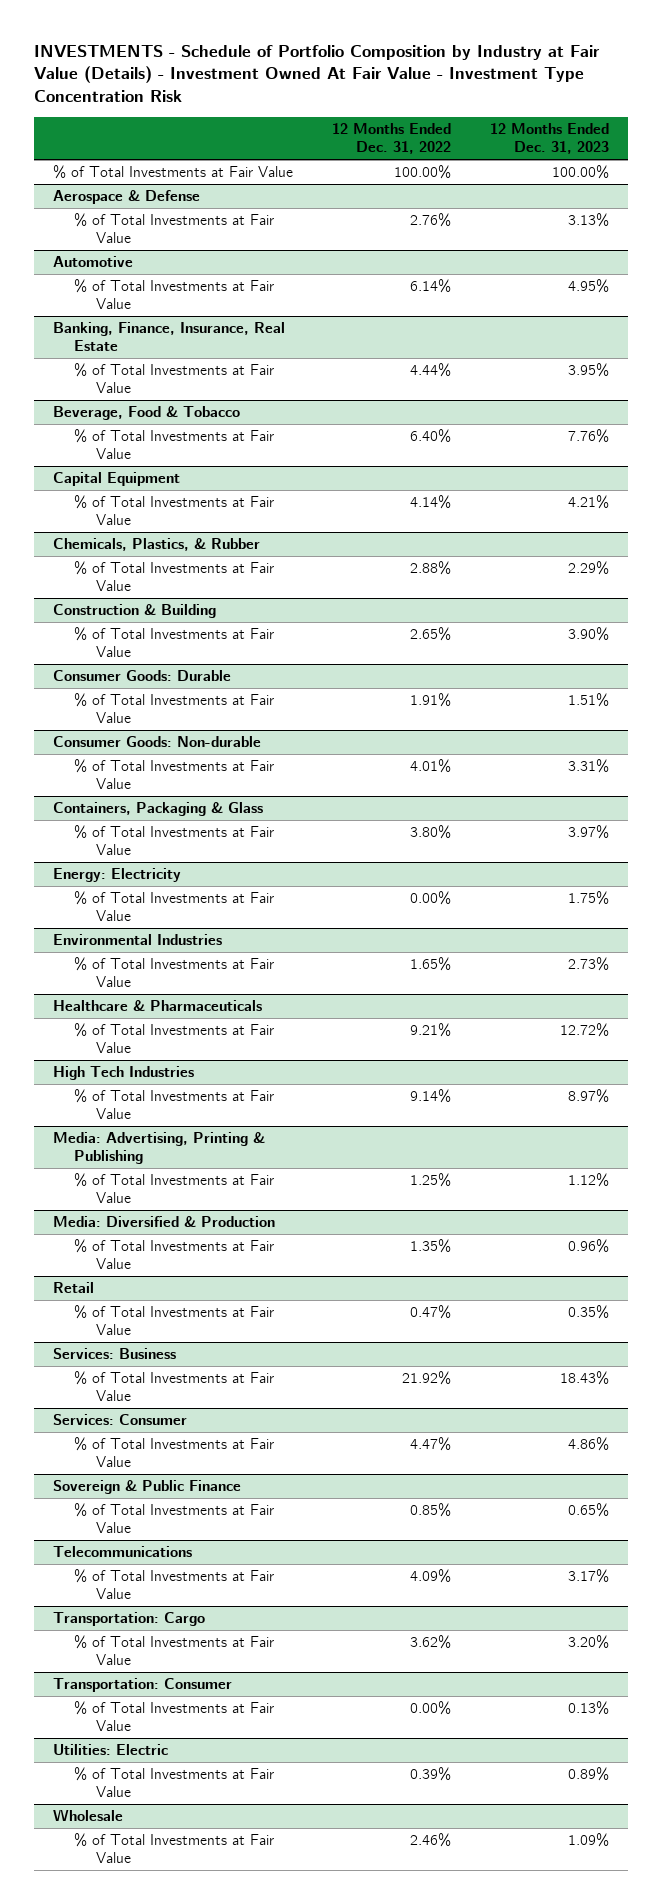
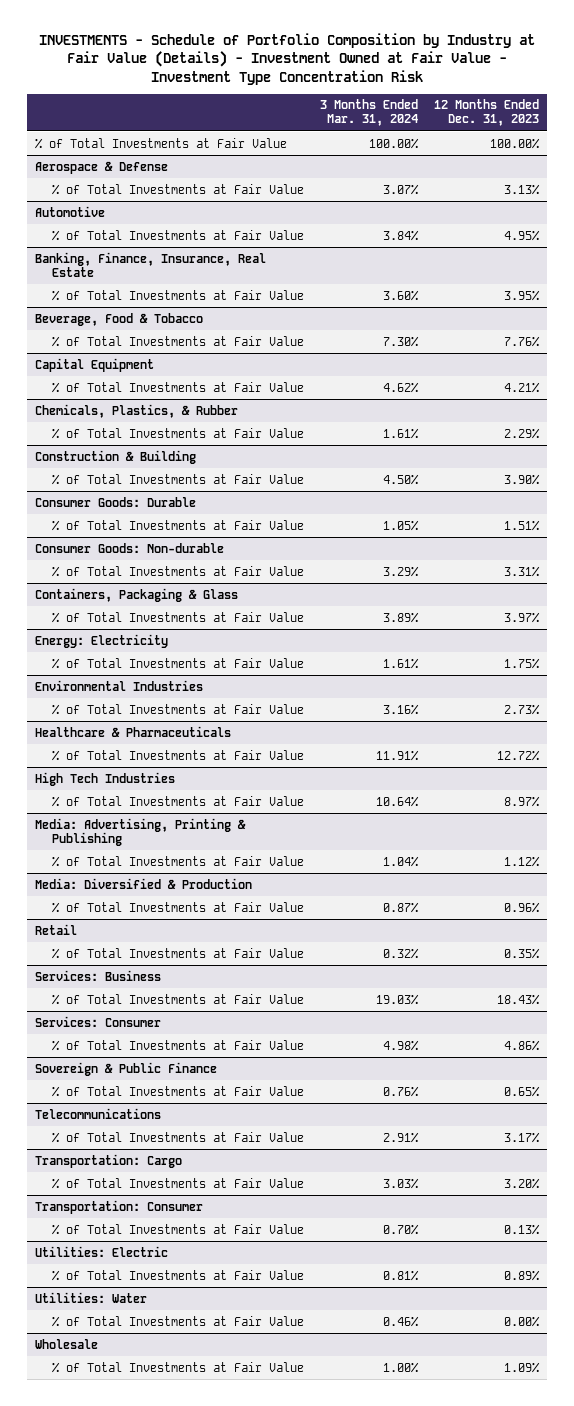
- INVESTMENTS - Schedule of Portfolio Composition by Industry at Fair Value (Details) - Investment Owned At Fair Value - Investment Type Concentration Risk
+ INVESTMENTS - Schedule of Portfolio Composition by Industry at Fair Value (Details) - Investment Owned at Fair Value - Investment Type Concentration Risk
- | 12 Months Ended Dec. 31, 2022 | 12 Months Ended Dec. 31, 2023
+ | 3 Months Ended Mar. 31, 2024 | 12 Months Ended Dec. 31, 2023
+ Utilities: Water
+ % of Total Investments at Fair Value | 0.46% | 0.00%

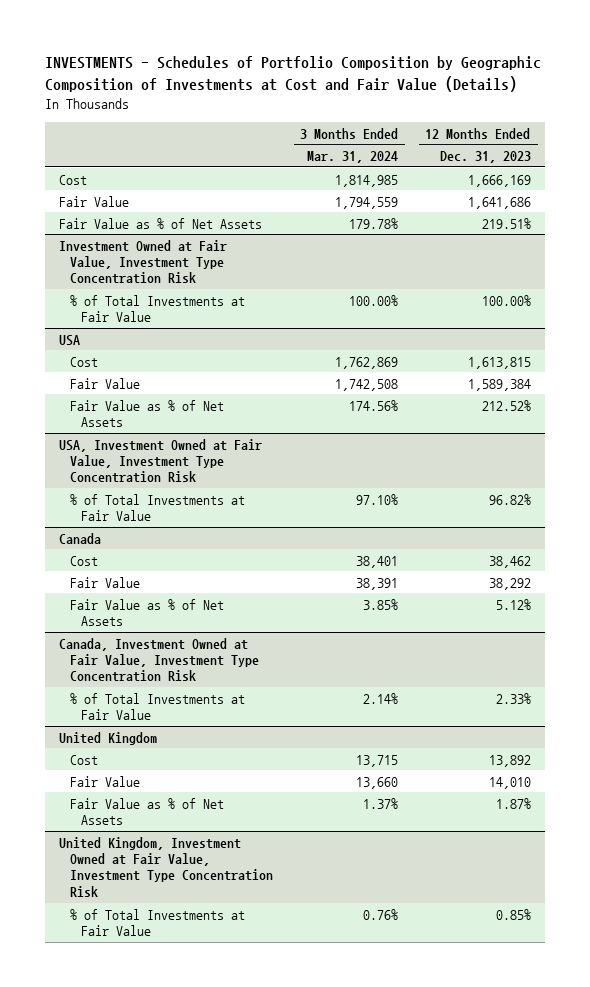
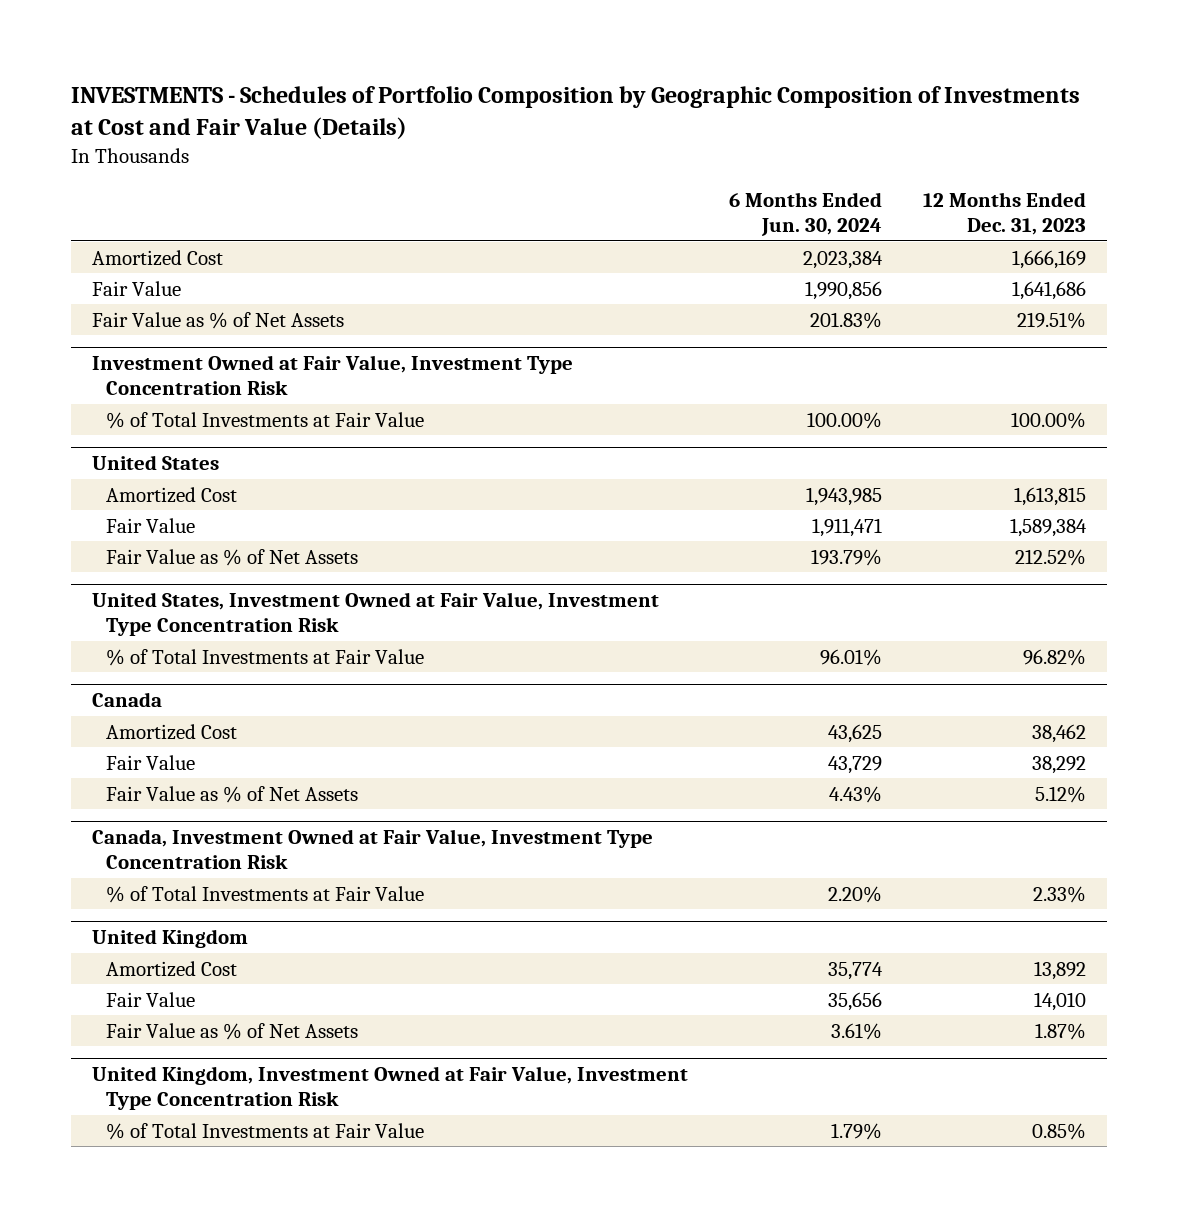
- | 3 Months Ended Mar. 31, 2024 | 12 Months Ended Dec. 31, 2023
+ | 6 Months Ended Jun. 30, 2024 | 12 Months Ended Dec. 31, 2023
- Cost | 1,814,985 | 1,666,169
+ Amortized Cost | 2,023,384 | 1,666,169
- USA
- Cost | 1,762,869 | 1,613,815
+ United States
+ Amortized Cost | 1,943,985 | 1,613,815
- USA, Investment Owned at Fair Value, Investment Type Concentration Risk
+ United States, Investment Owned at Fair Value, Investment Type Concentration Risk
@ Canada
- Cost | 38,401 | 38,462
+ Amortized Cost | 43,625 | 38,462
@ United Kingdom
- Cost | 13,715 | 13,892
+ Amortized Cost | 35,774 | 13,892

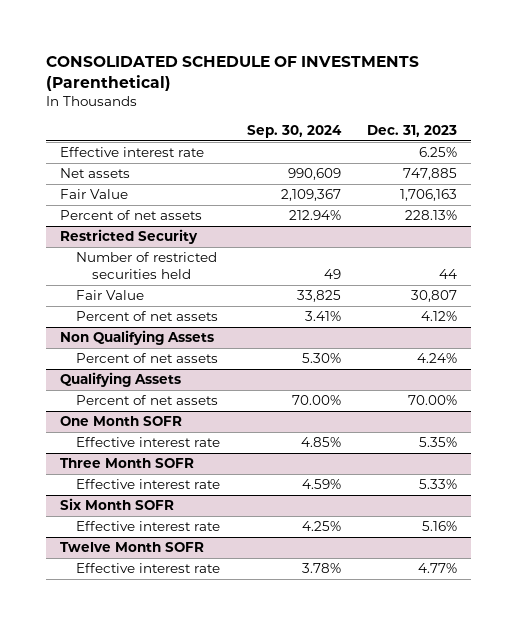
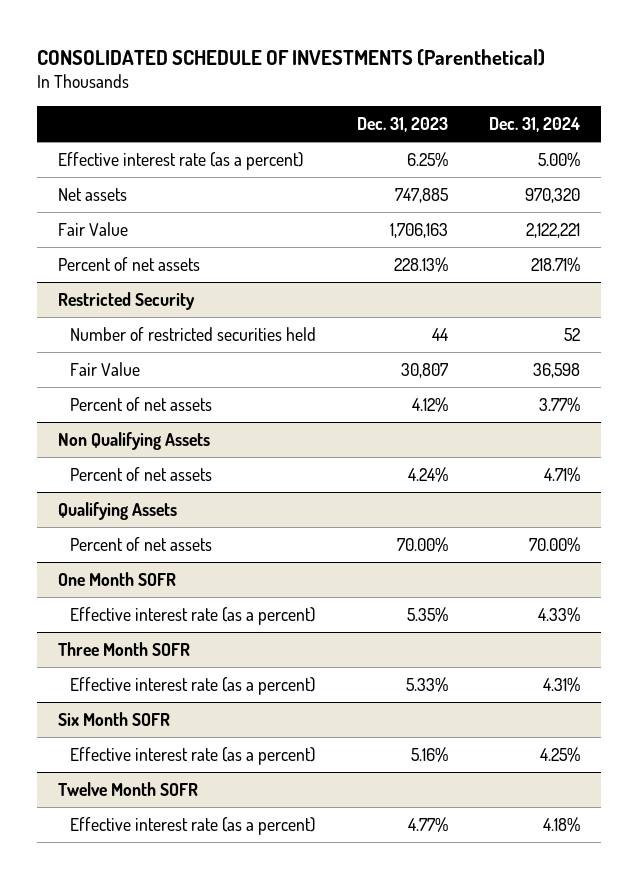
- | Sep. 30, 2024 | Dec. 31, 2023
+ | Dec. 31, 2023 | Dec. 31, 2024
- Effective interest rate | | 6.25%
+ Effective interest rate (as a percent) | 6.25% | 5.00%
@ One Month SOFR
- Effective interest rate | 4.85% | 5.35%
+ Effective interest rate (as a percent) | 5.35% | 4.33%
@ Three Month SOFR
- Effective interest rate | 4.59% | 5.33%
+ Effective interest rate (as a percent) | 5.33% | 4.31%
@ Six Month SOFR
- Effective interest rate | 4.25% | 5.16%
+ Effective interest rate (as a percent) | 5.16% | 4.25%
@ Twelve Month SOFR
- Effective interest rate | 3.78% | 4.77%
+ Effective interest rate (as a percent) | 4.77% | 4.18%

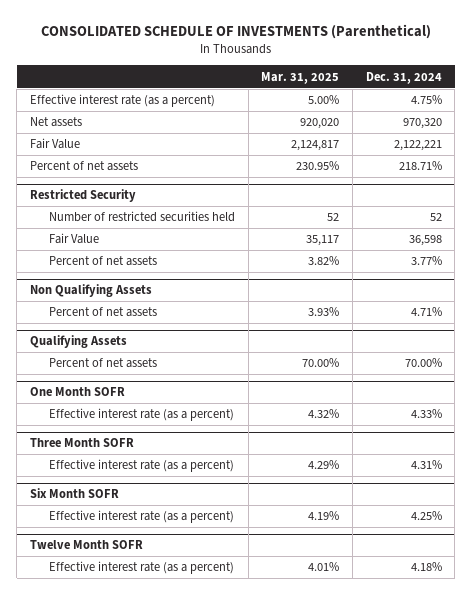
- | Dec. 31, 2023 | Dec. 31, 2024
+ | Mar. 31, 2025 | Dec. 31, 2024
- Effective interest rate (as a percent) | 6.25% | 5.00%
+ Effective interest rate (as a percent) | 5.00% | 4.75%

